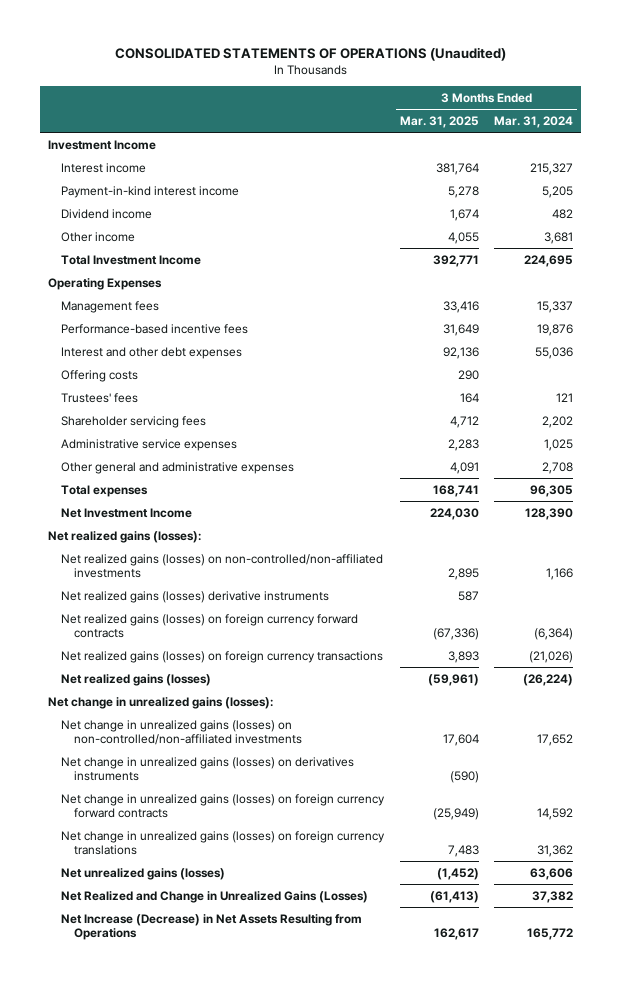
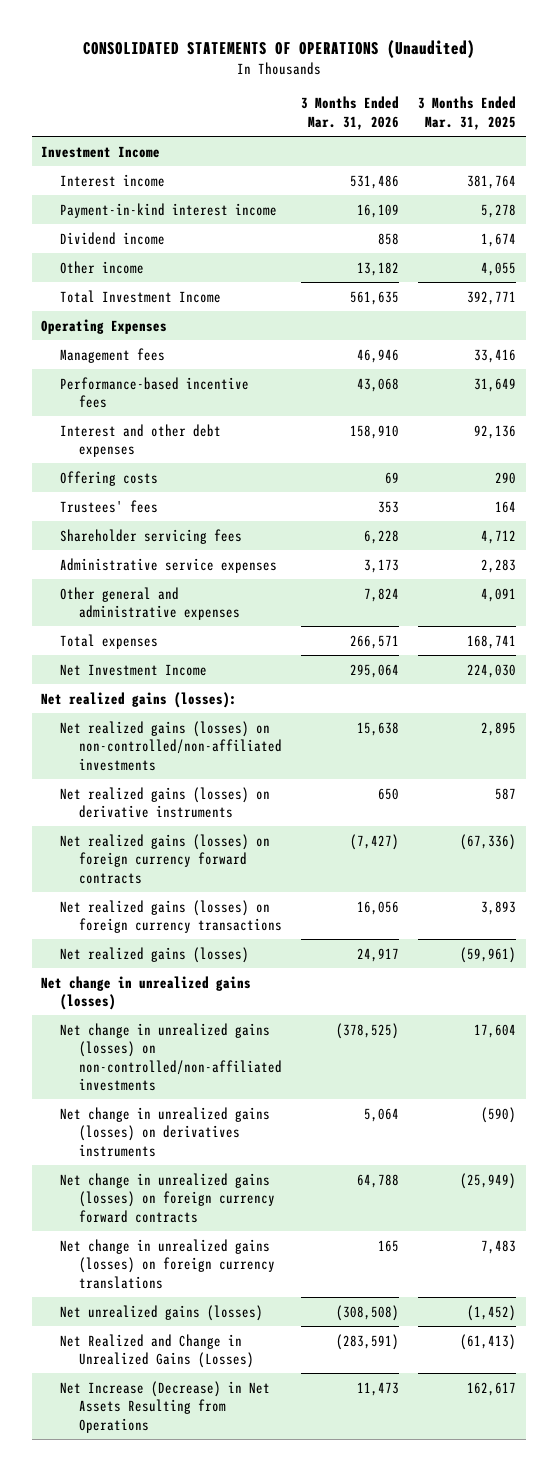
- | 3 Months Ended Mar. 31, 2025 | 3 Months Ended Mar. 31, 2024
+ | 3 Months Ended Mar. 31, 2026 | 3 Months Ended Mar. 31, 2025
- Net realized gains (losses) derivative instruments | 587 |
+ Net realized gains (losses) on derivative instruments | 650 | 587
- Net change in unrealized gains (losses):
+ Net change in unrealized gains (losses)

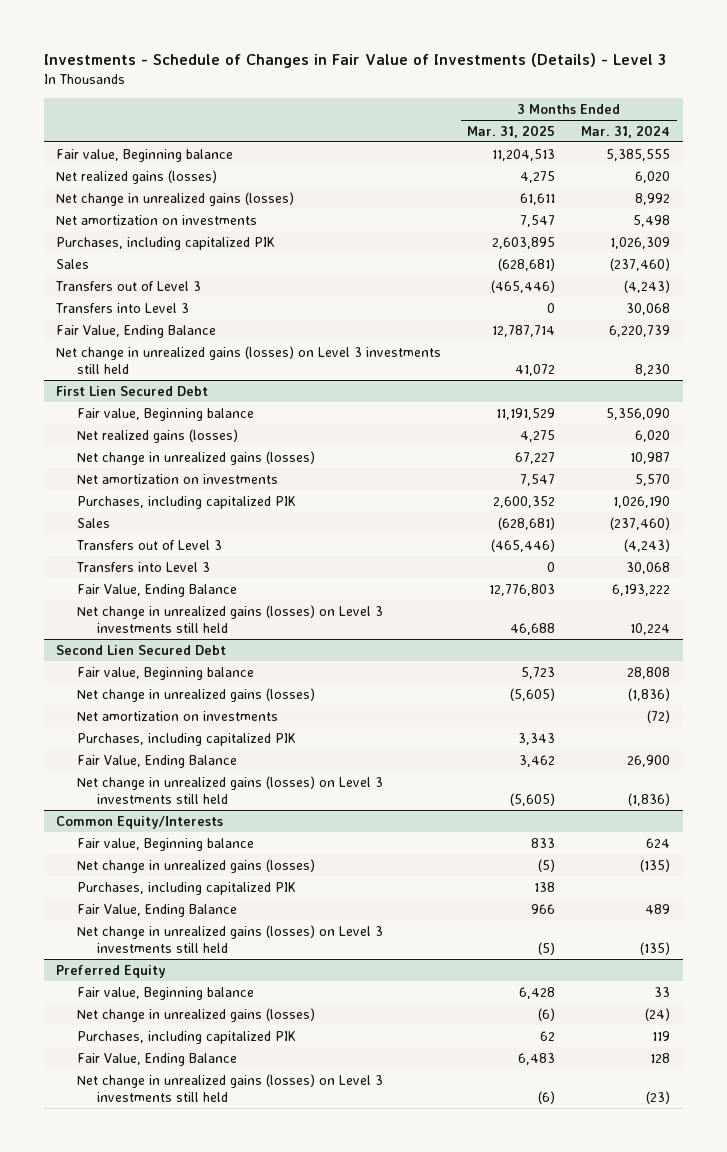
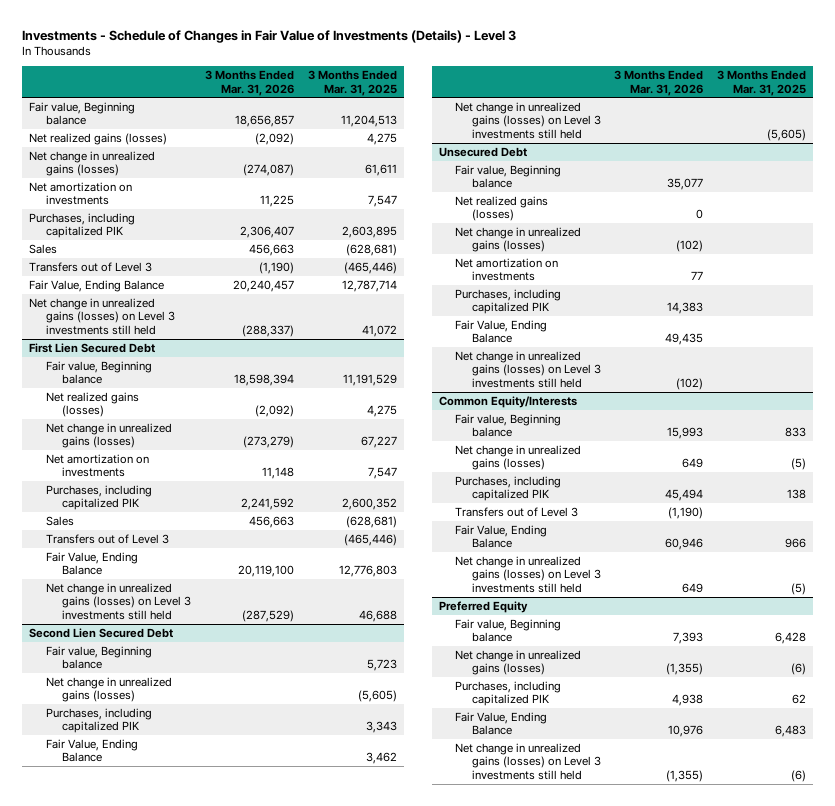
- | 3 Months Ended Mar. 31, 2025 | 3 Months Ended Mar. 31, 2024
+ | 3 Months Ended Mar. 31, 2026 | 3 Months Ended Mar. 31, 2025
- Transfers into Level 3 | 0 | 30,068
@ First Lien Secured Debt
- Transfers into Level 3 | 0 | 30,068
@ Second Lien Secured Debt
- Net amortization on investments | | (72)
+ Unsecured Debt
+ Fair value, Beginning balance | 35,077 |
+ Net realized gains (losses) | 0 |
+ Net change in unrealized gains (losses) | (102) |
+ Net amortization on investments | 77 |
+ Purchases, including capitalized PIK | 14,383 |
+ Fair Value, Ending Balance | 49,435 |
+ Net change in unrealized gains (losses) on Level 3 investments still held | (102) |
@ Common Equity/Interests
+ Transfers out of Level 3 | (1,190) |

